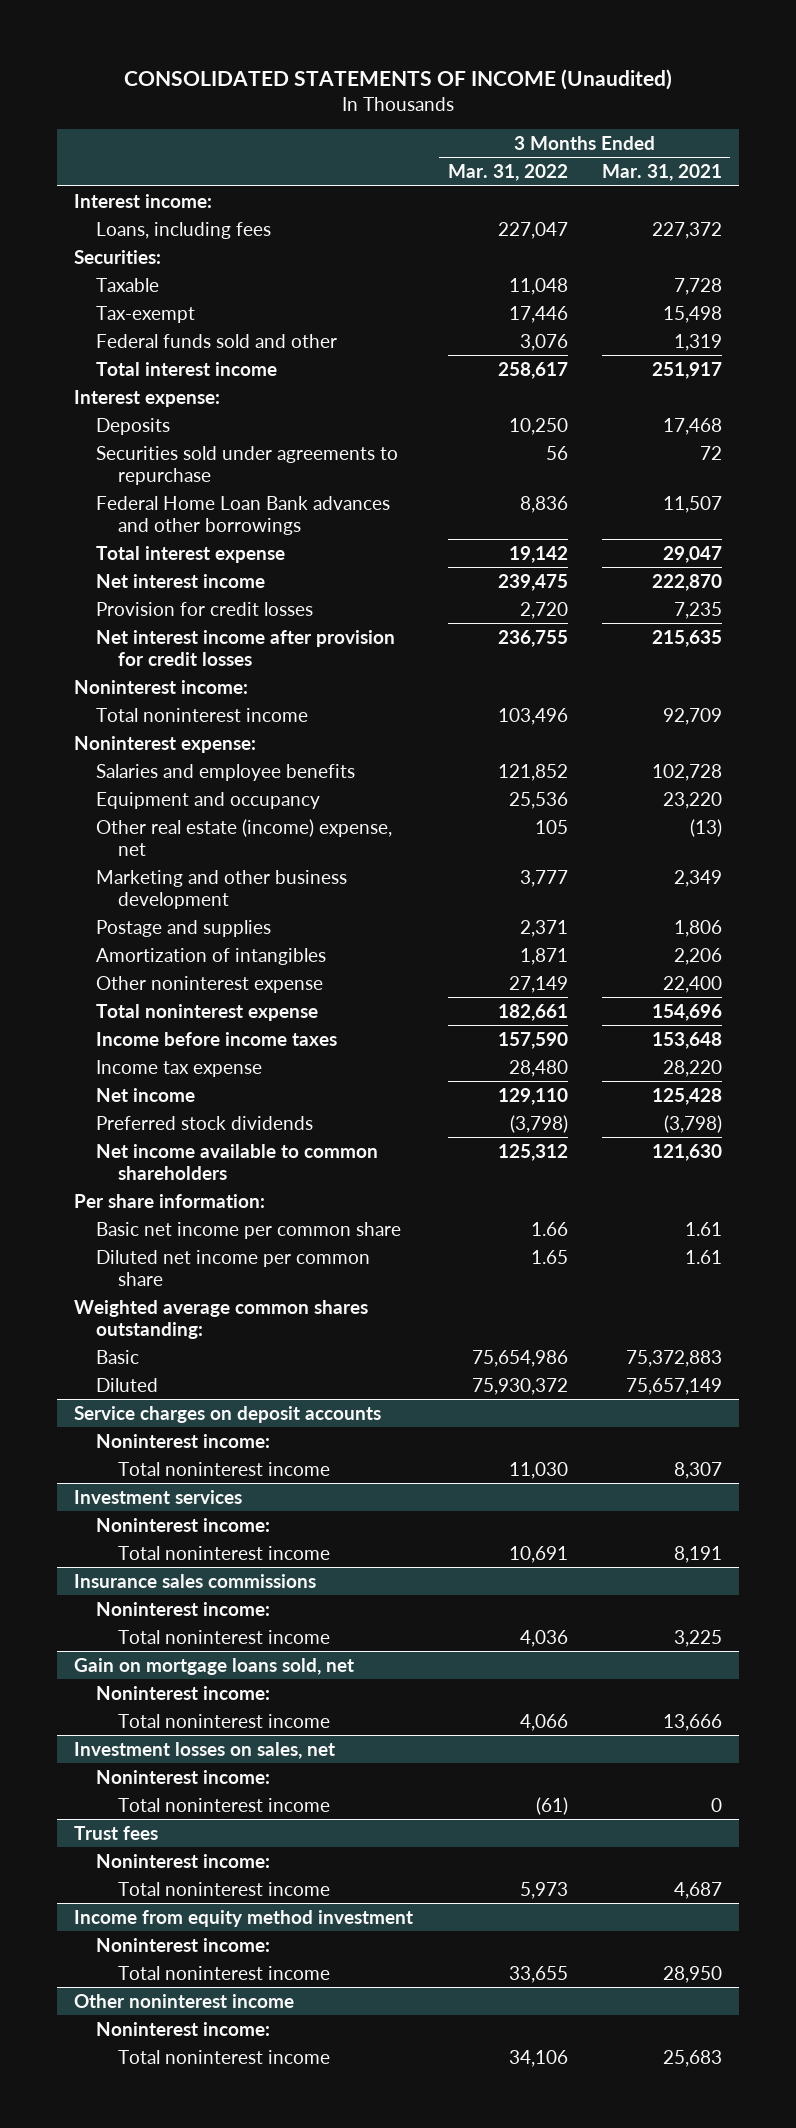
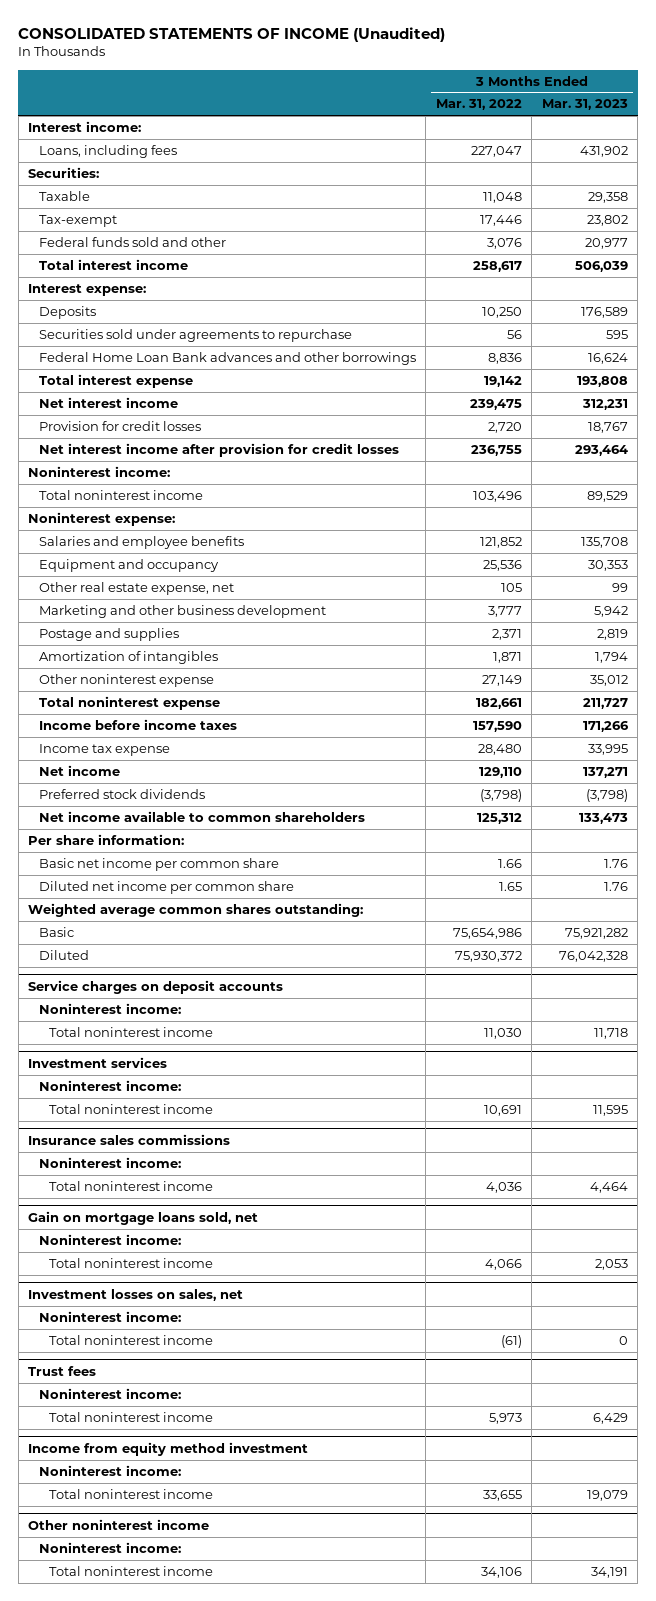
- | 3 Months Ended Mar. 31, 2022 | 3 Months Ended Mar. 31, 2021
+ | 3 Months Ended Mar. 31, 2022 | 3 Months Ended Mar. 31, 2023
- Other real estate (income) expense, net | 105 | (13)
+ Other real estate expense, net | 105 | 99

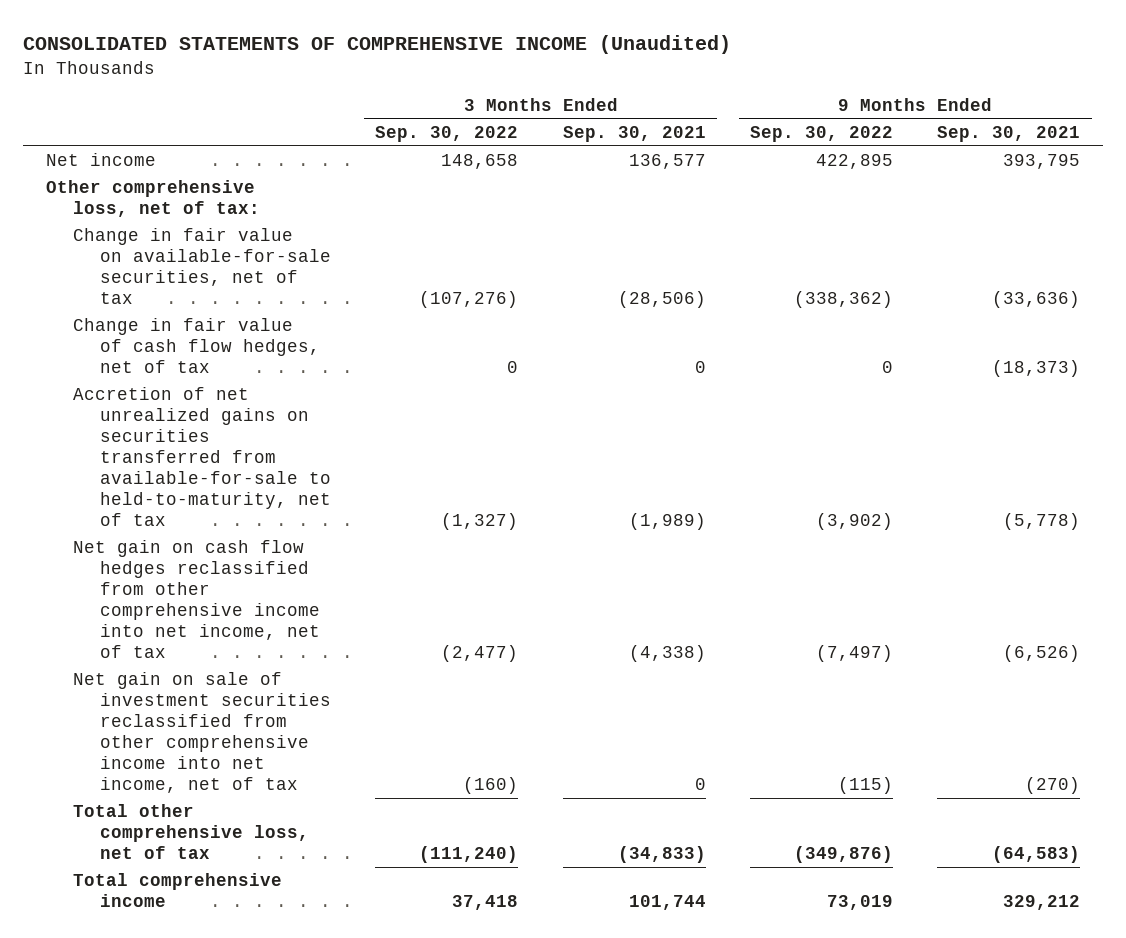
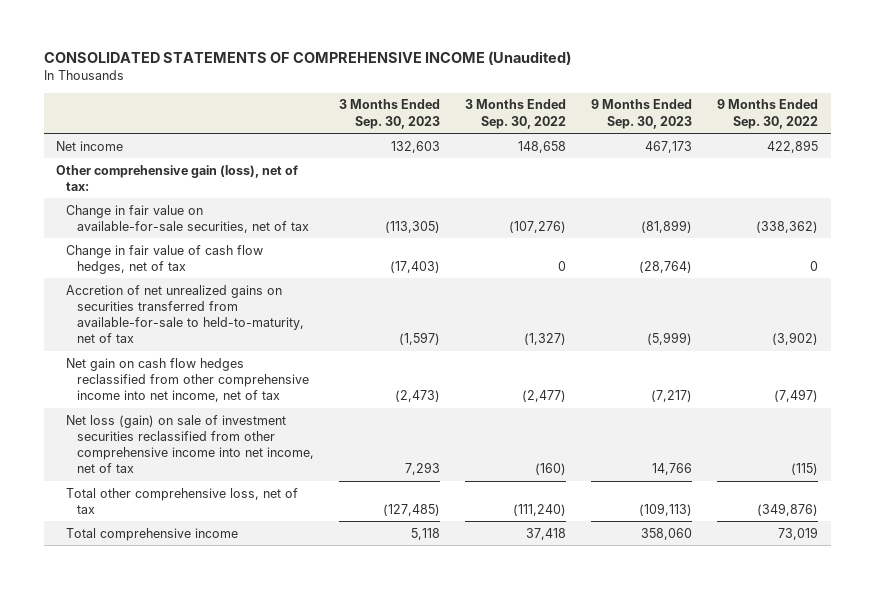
- | 3 Months Ended Sep. 30, 2022 | 3 Months Ended Sep. 30, 2021 | 9 Months Ended Sep. 30, 2022 | 9 Months Ended Sep. 30, 2021
+ | 3 Months Ended Sep. 30, 2023 | 3 Months Ended Sep. 30, 2022 | 9 Months Ended Sep. 30, 2023 | 9 Months Ended Sep. 30, 2022
- Other comprehensive loss, net of tax:
+ Other comprehensive gain (loss), net of tax:
- Net gain on sale of investment securities reclassified from other comprehensive income into net income, net of tax | (160) | 0 | (115) | (270)
+ Net loss (gain) on sale of investment securities reclassified from other comprehensive income into net income, net of tax | 7,293 | (160) | 14,766 | (115)

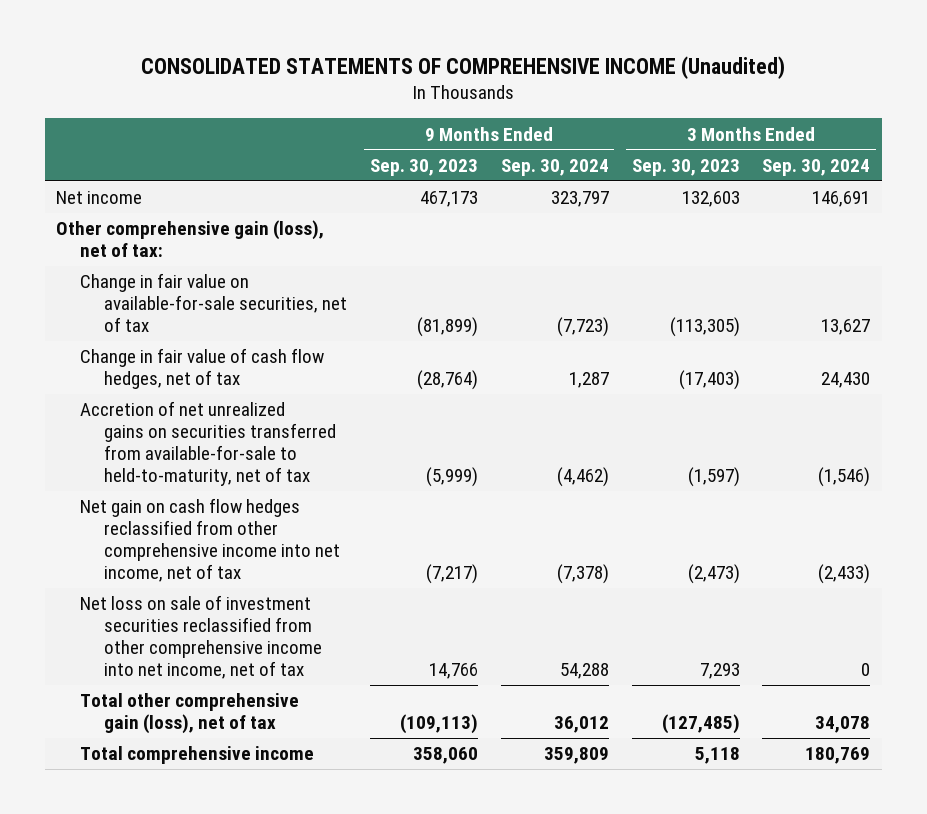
- | 3 Months Ended Sep. 30, 2023 | 3 Months Ended Sep. 30, 2022 | 9 Months Ended Sep. 30, 2023 | 9 Months Ended Sep. 30, 2022
+ | 9 Months Ended Sep. 30, 2023 | 9 Months Ended Sep. 30, 2024 | 3 Months Ended Sep. 30, 2023 | 3 Months Ended Sep. 30, 2024
- Net loss (gain) on sale of investment securities reclassified from other comprehensive income into net income, net of tax | 7,293 | (160) | 14,766 | (115)
- Total other comprehensive loss, net of tax | (127,485) | (111,240) | (109,113) | (349,876)
+ Net loss on sale of investment securities reclassified from other comprehensive income into net income, net of tax | 14,766 | 54,288 | 7,293 | 0
+ Total other comprehensive gain (loss), net of tax | (109,113) | 36,012 | (127,485) | 34,078

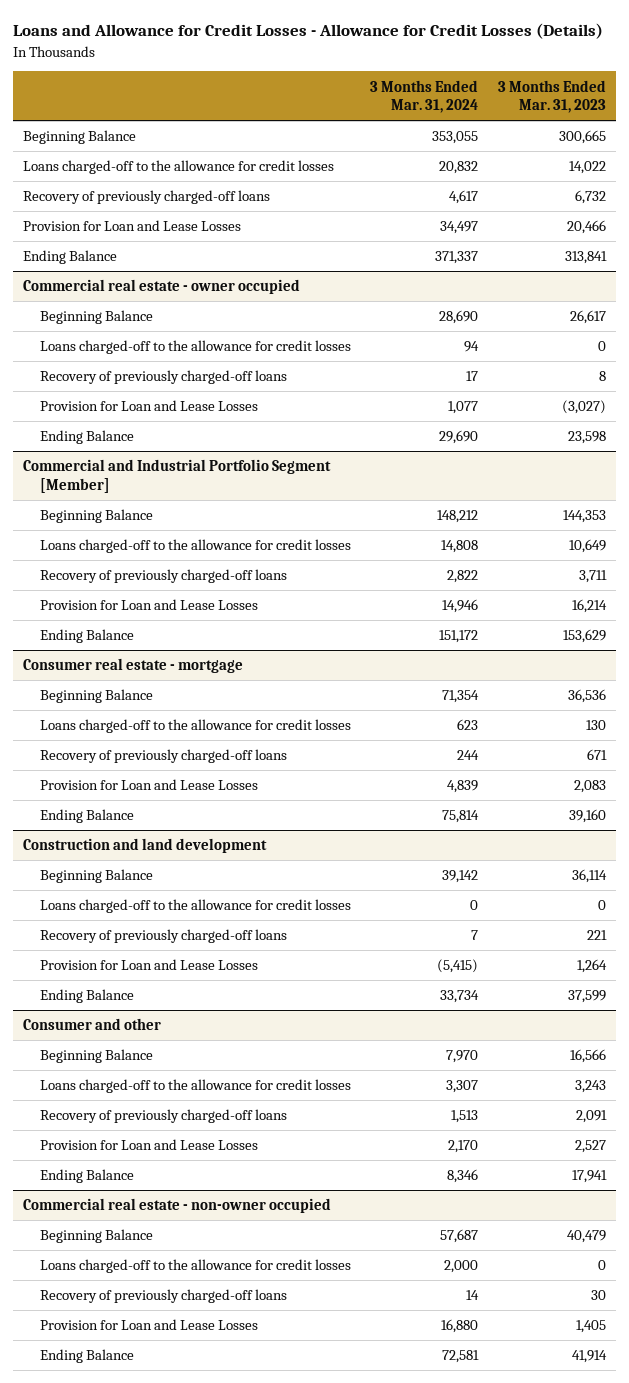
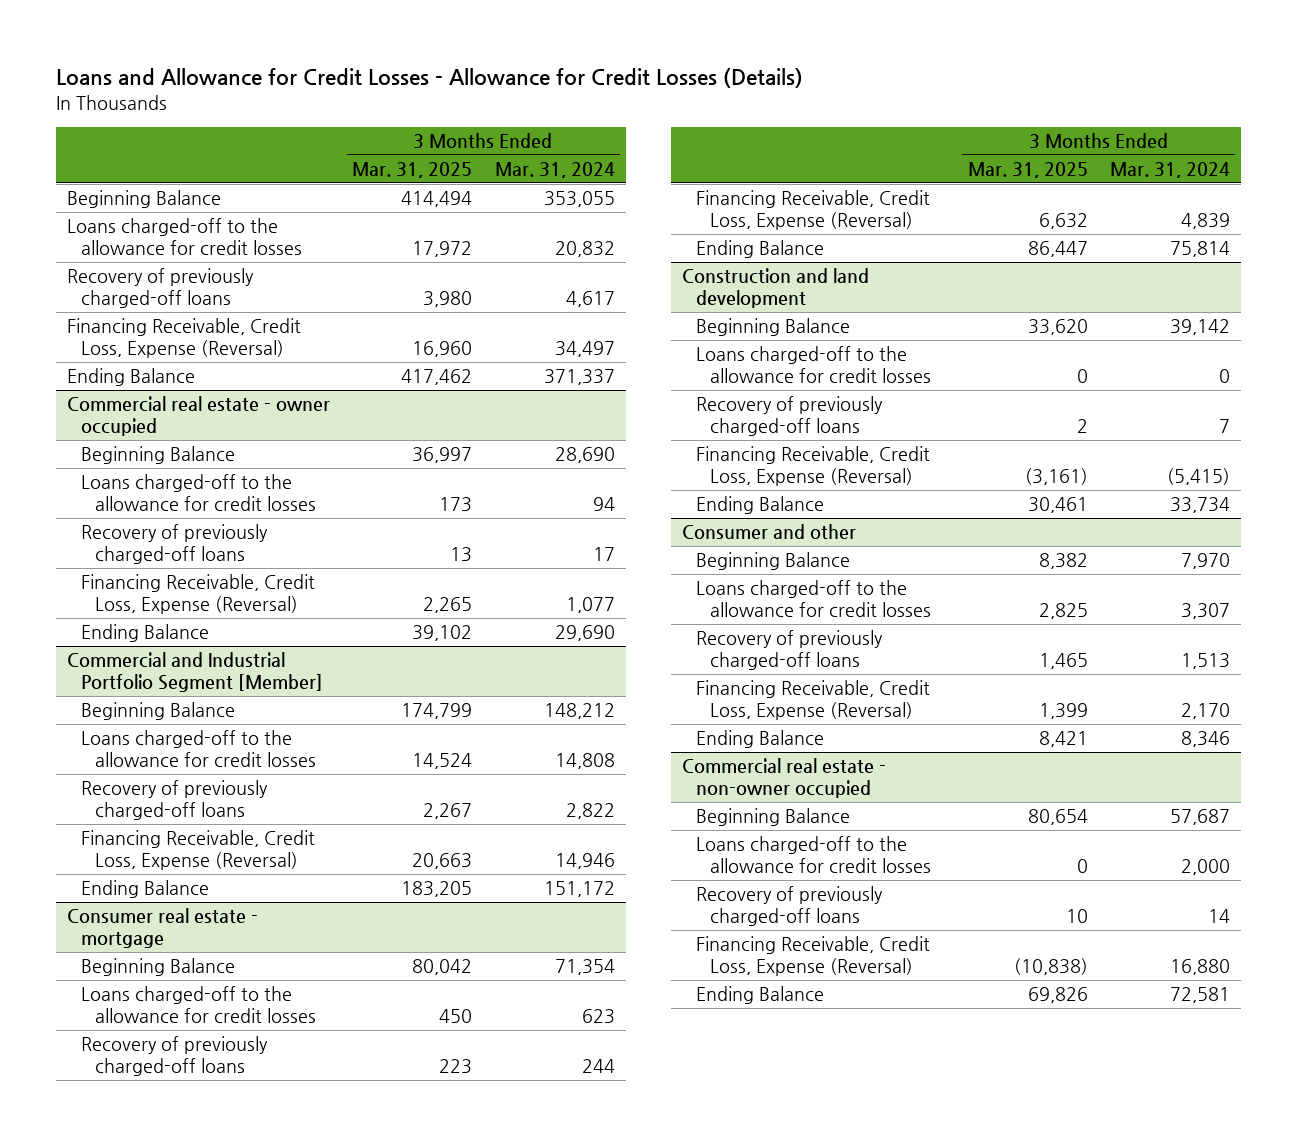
- | 3 Months Ended Mar. 31, 2024 | 3 Months Ended Mar. 31, 2023
+ | 3 Months Ended Mar. 31, 2025 | 3 Months Ended Mar. 31, 2024
- Provision for Loan and Lease Losses | 34,497 | 20,466
+ Financing Receivable, Credit Loss, Expense (Reversal) | 16,960 | 34,497
@ Commercial real estate - owner occupied
- Provision for Loan and Lease Losses | 1,077 | (3,027)
+ Financing Receivable, Credit Loss, Expense (Reversal) | 2,265 | 1,077
@ Commercial and Industrial Portfolio Segment [Member]
- Provision for Loan and Lease Losses | 14,946 | 16,214
+ Financing Receivable, Credit Loss, Expense (Reversal) | 20,663 | 14,946
@ Consumer real estate - mortgage
- Provision for Loan and Lease Losses | 4,839 | 2,083
+ Financing Receivable, Credit Loss, Expense (Reversal) | 6,632 | 4,839
@ Construction and land development
- Provision for Loan and Lease Losses | (5,415) | 1,264
+ Financing Receivable, Credit Loss, Expense (Reversal) | (3,161) | (5,415)
@ Consumer and other
- Provision for Loan and Lease Losses | 2,170 | 2,527
+ Financing Receivable, Credit Loss, Expense (Reversal) | 1,399 | 2,170
@ Commercial real estate - non-owner occupied
- Provision for Loan and Lease Losses | 16,880 | 1,405
+ Financing Receivable, Credit Loss, Expense (Reversal) | (10,838) | 16,880

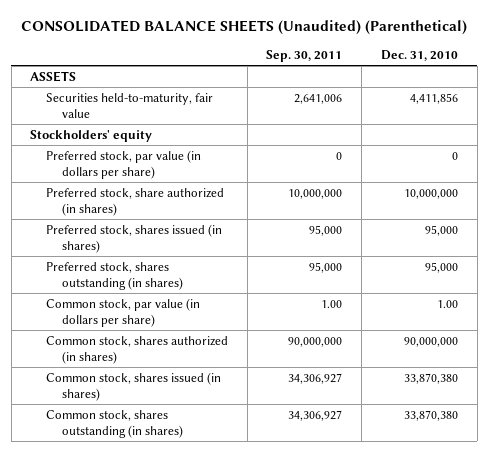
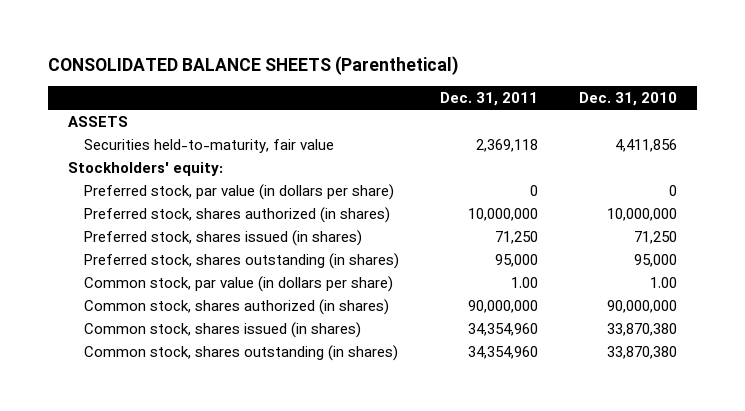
- CONSOLIDATED BALANCE SHEETS (Unaudited) (Parenthetical)
+ CONSOLIDATED BALANCE SHEETS (Parenthetical)
- | Sep. 30, 2011 | Dec. 31, 2010
+ | Dec. 31, 2011 | Dec. 31, 2010
- Stockholders' equity
+ Stockholders' equity:
- Preferred stock, share authorized (in shares) | 10,000,000 | 10,000,000
- Preferred stock, shares issued (in shares) | 95,000 | 95,000
+ Preferred stock, shares authorized (in shares) | 10,000,000 | 10,000,000
+ Preferred stock, shares issued (in shares) | 71,250 | 71,250

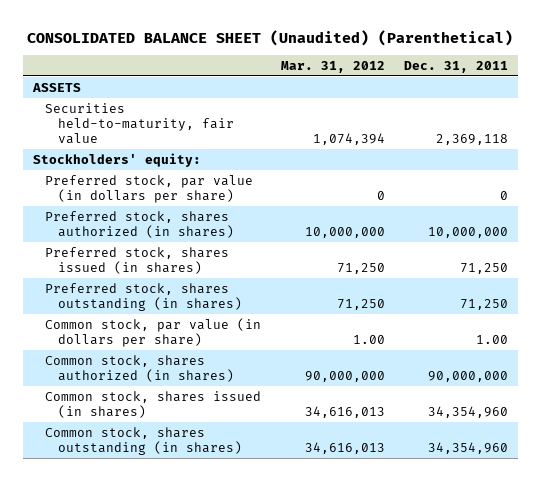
- CONSOLIDATED BALANCE SHEETS (Parenthetical)
+ CONSOLIDATED BALANCE SHEET (Unaudited) (Parenthetical)
- | Dec. 31, 2011 | Dec. 31, 2010
+ | Mar. 31, 2012 | Dec. 31, 2011
- Preferred stock, shares outstanding (in shares) | 95,000 | 95,000
+ Preferred stock, shares outstanding (in shares) | 71,250 | 71,250

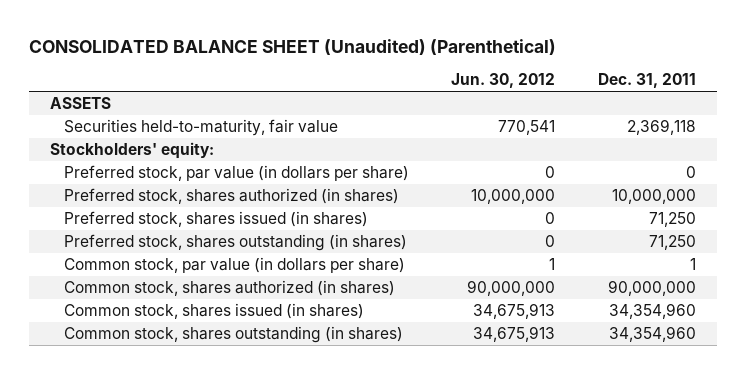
- | Mar. 31, 2012 | Dec. 31, 2011
+ | Jun. 30, 2012 | Dec. 31, 2011
- Common stock, par value (in dollars per share) | 1.00 | 1.00
+ Common stock, par value (in dollars per share) | 1 | 1

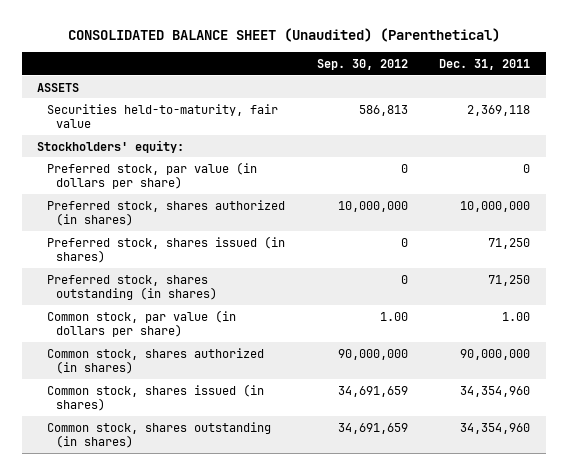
- | Jun. 30, 2012 | Dec. 31, 2011
+ | Sep. 30, 2012 | Dec. 31, 2011
- Common stock, par value (in dollars per share) | 1 | 1
+ Common stock, par value (in dollars per share) | 1.00 | 1.00

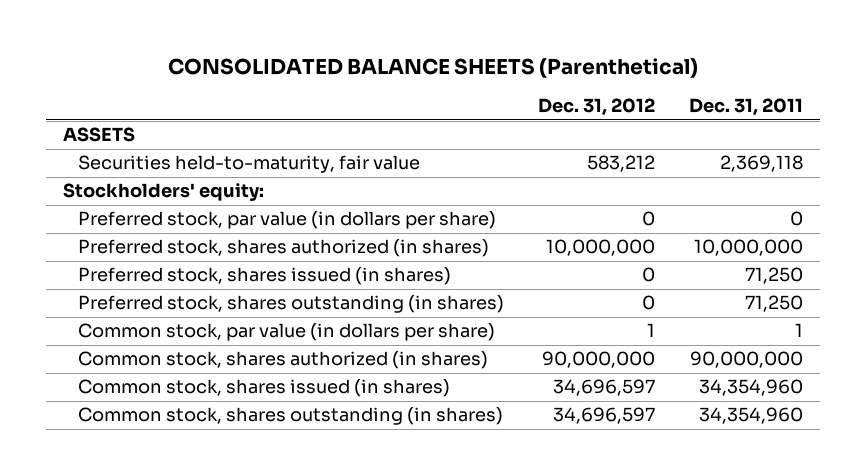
- CONSOLIDATED BALANCE SHEET (Unaudited) (Parenthetical)
+ CONSOLIDATED BALANCE SHEETS (Parenthetical)
- | Sep. 30, 2012 | Dec. 31, 2011
+ | Dec. 31, 2012 | Dec. 31, 2011
- Common stock, par value (in dollars per share) | 1.00 | 1.00
+ Common stock, par value (in dollars per share) | 1 | 1

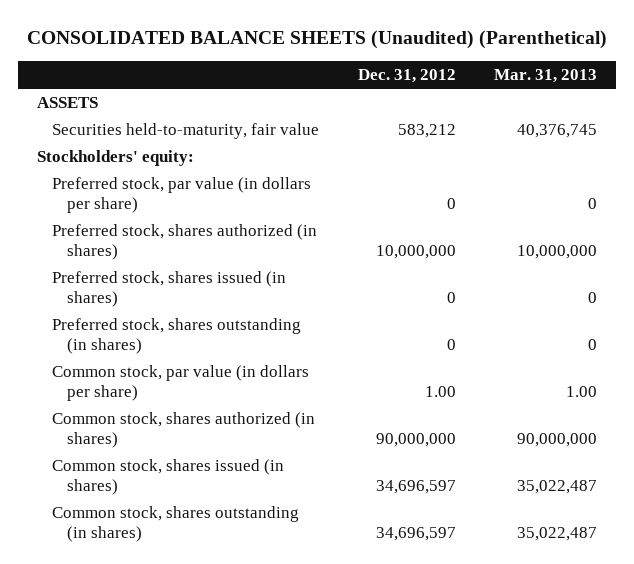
- CONSOLIDATED BALANCE SHEETS (Parenthetical)
+ CONSOLIDATED BALANCE SHEETS (Unaudited) (Parenthetical)
- | Dec. 31, 2012 | Dec. 31, 2011
+ | Dec. 31, 2012 | Mar. 31, 2013
- Common stock, par value (in dollars per share) | 1 | 1
+ Common stock, par value (in dollars per share) | 1.00 | 1.00

